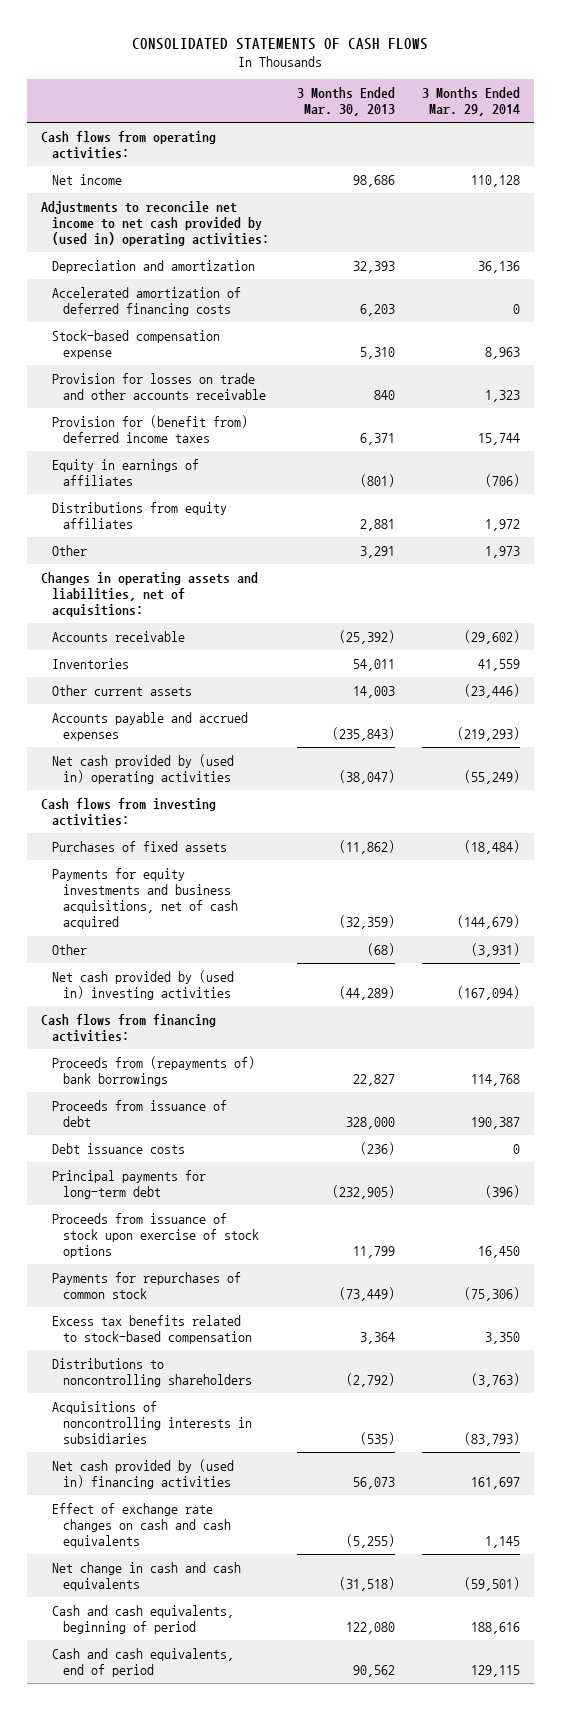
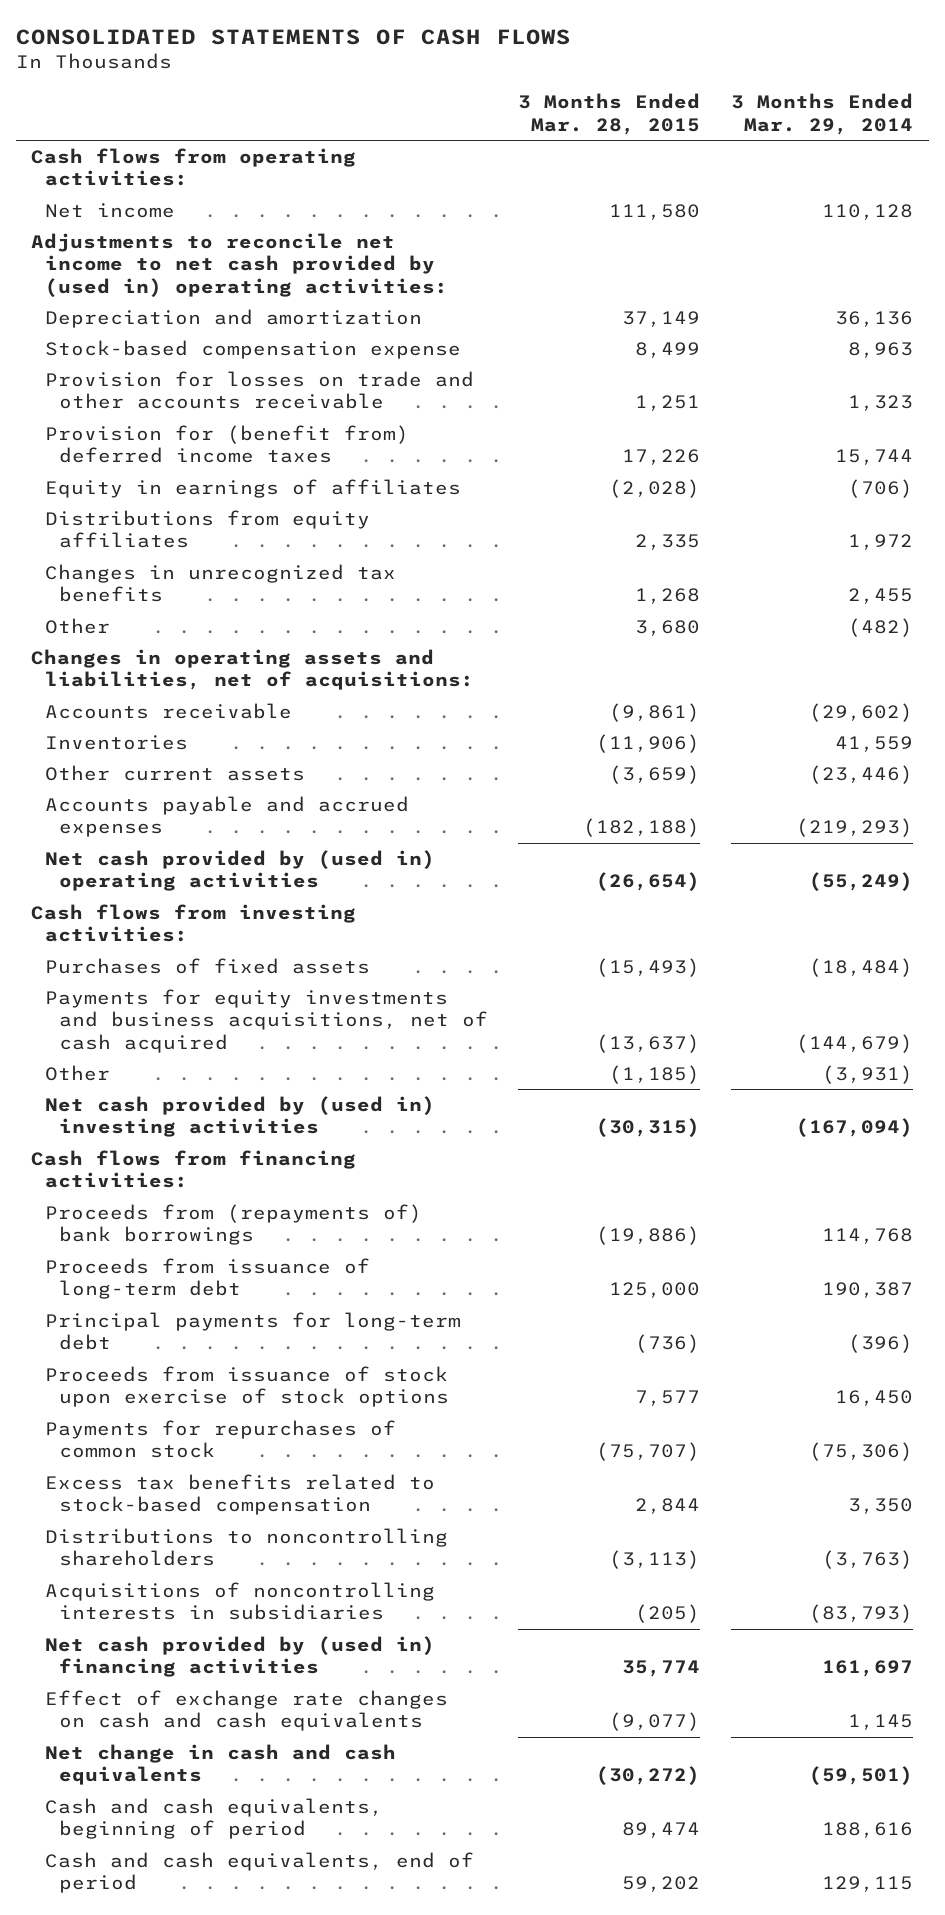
- | 3 Months Ended Mar. 30, 2013 | 3 Months Ended Mar. 29, 2014
+ | 3 Months Ended Mar. 28, 2015 | 3 Months Ended Mar. 29, 2014
- Accelerated amortization of deferred financing costs | 6,203 | 0
- Other | 3,291 | 1,973
+ Changes in unrecognized tax benefits | 1,268 | 2,455
+ Other | 3,680 | (482)
- Proceeds from issuance of debt | 328,000 | 190,387
- Debt issuance costs | (236) | 0
+ Proceeds from issuance of long-term debt | 125,000 | 190,387

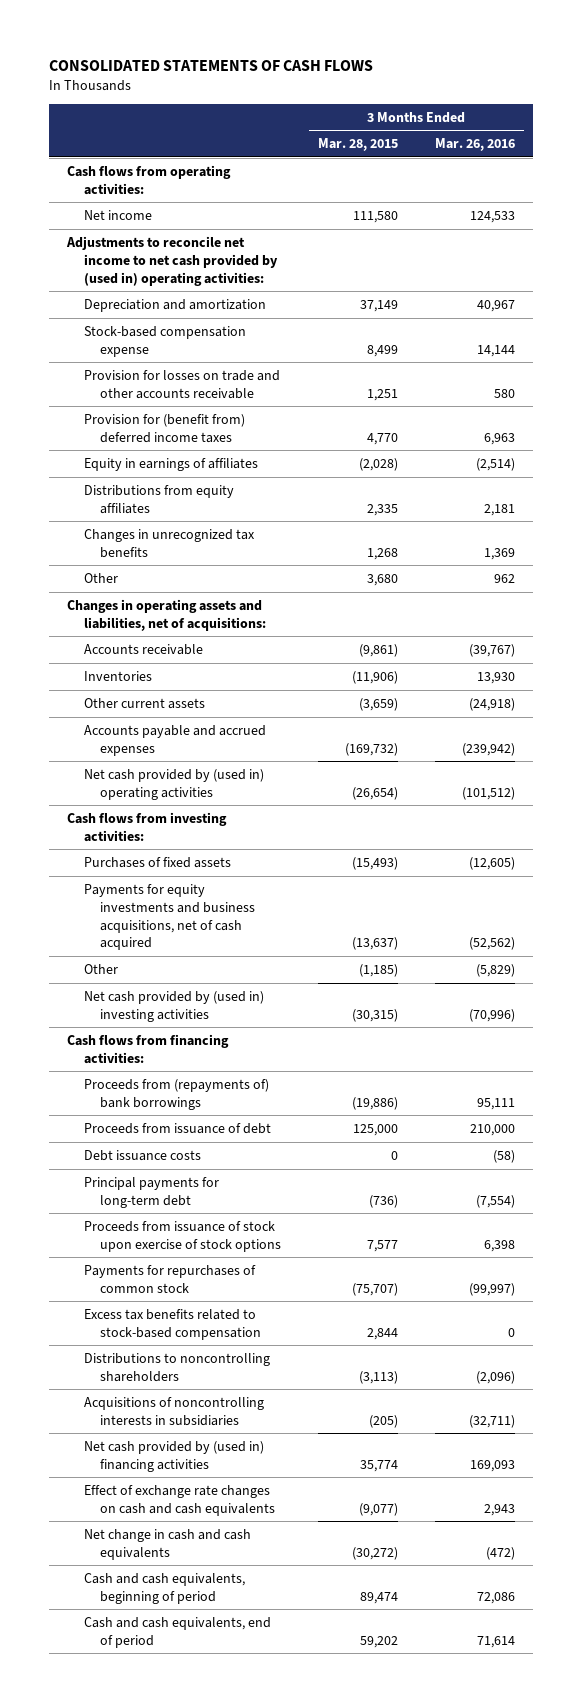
- | 3 Months Ended Mar. 28, 2015 | 3 Months Ended Mar. 29, 2014
+ | 3 Months Ended Mar. 28, 2015 | 3 Months Ended Mar. 26, 2016
- Provision for (benefit from) deferred income taxes | 17,226 | 15,744
+ Provision for (benefit from) deferred income taxes | 4,770 | 6,963
- Accounts payable and accrued expenses | (182,188) | (219,293)
+ Accounts payable and accrued expenses | (169,732) | (239,942)
- Proceeds from issuance of long-term debt | 125,000 | 190,387
+ Proceeds from issuance of debt | 125,000 | 210,000
+ Debt issuance costs | 0 | (58)

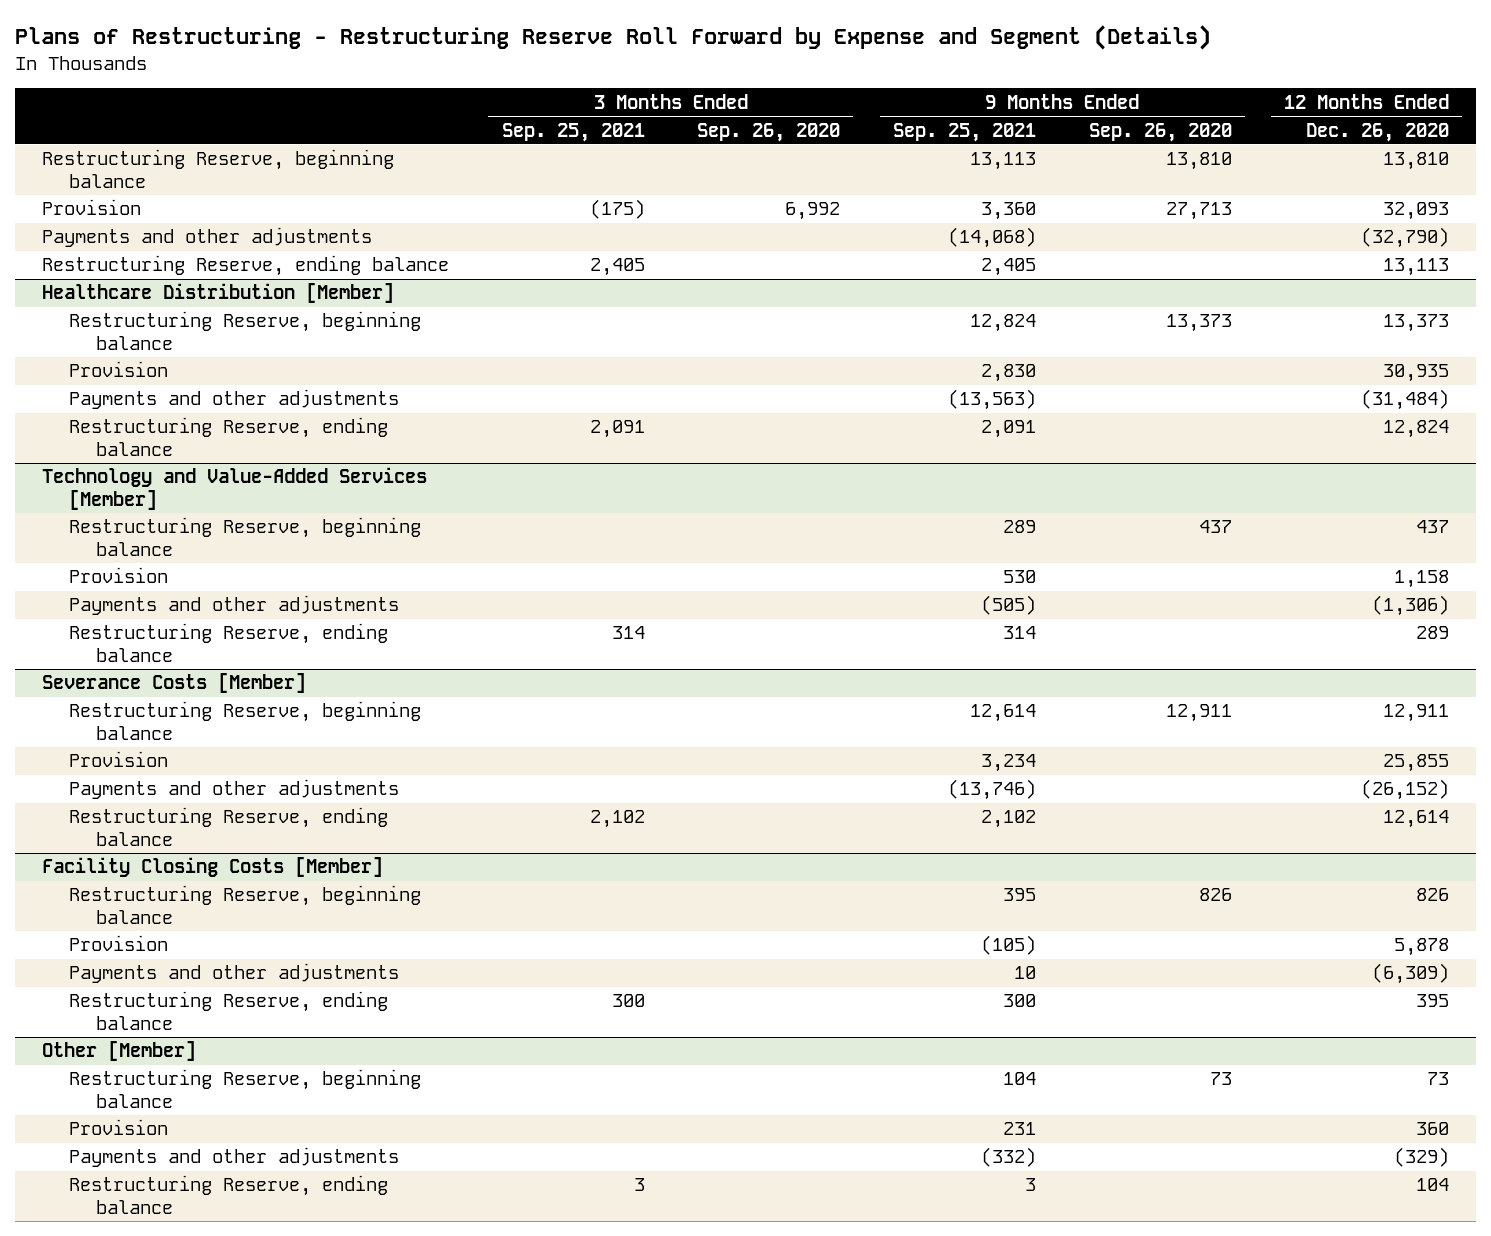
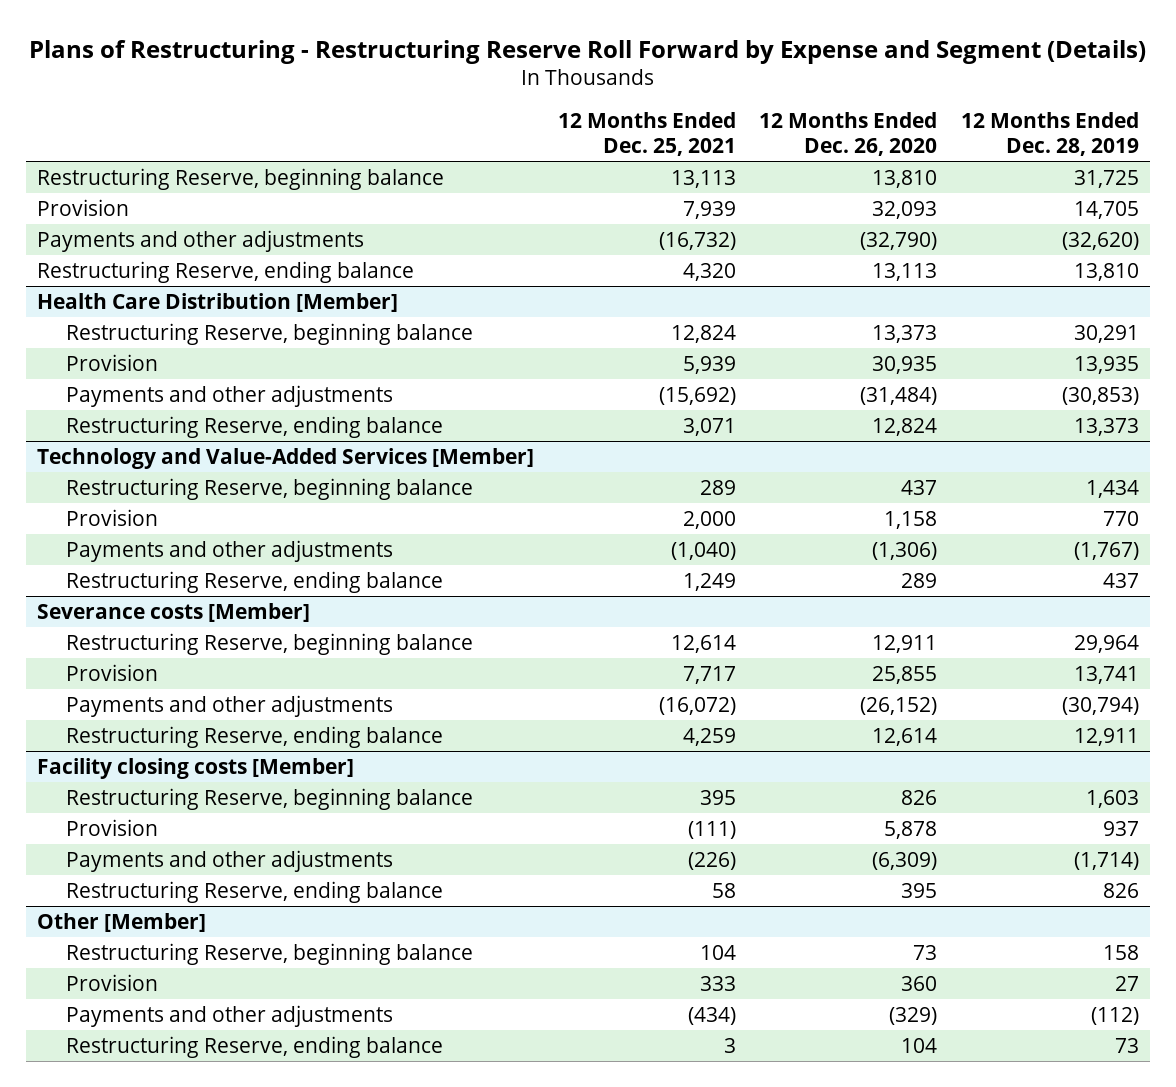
- | 3 Months Ended Sep. 25, 2021 | 3 Months Ended Sep. 26, 2020 | 9 Months Ended Sep. 25, 2021 | 9 Months Ended Sep. 26, 2020 | 12 Months Ended Dec. 26, 2020
+ | 12 Months Ended Dec. 25, 2021 | 12 Months Ended Dec. 26, 2020 | 12 Months Ended Dec. 28, 2019
- Healthcare Distribution [Member]
+ Health Care Distribution [Member]
- Severance Costs [Member]
+ Severance costs [Member]
- Facility Closing Costs [Member]
+ Facility closing costs [Member]

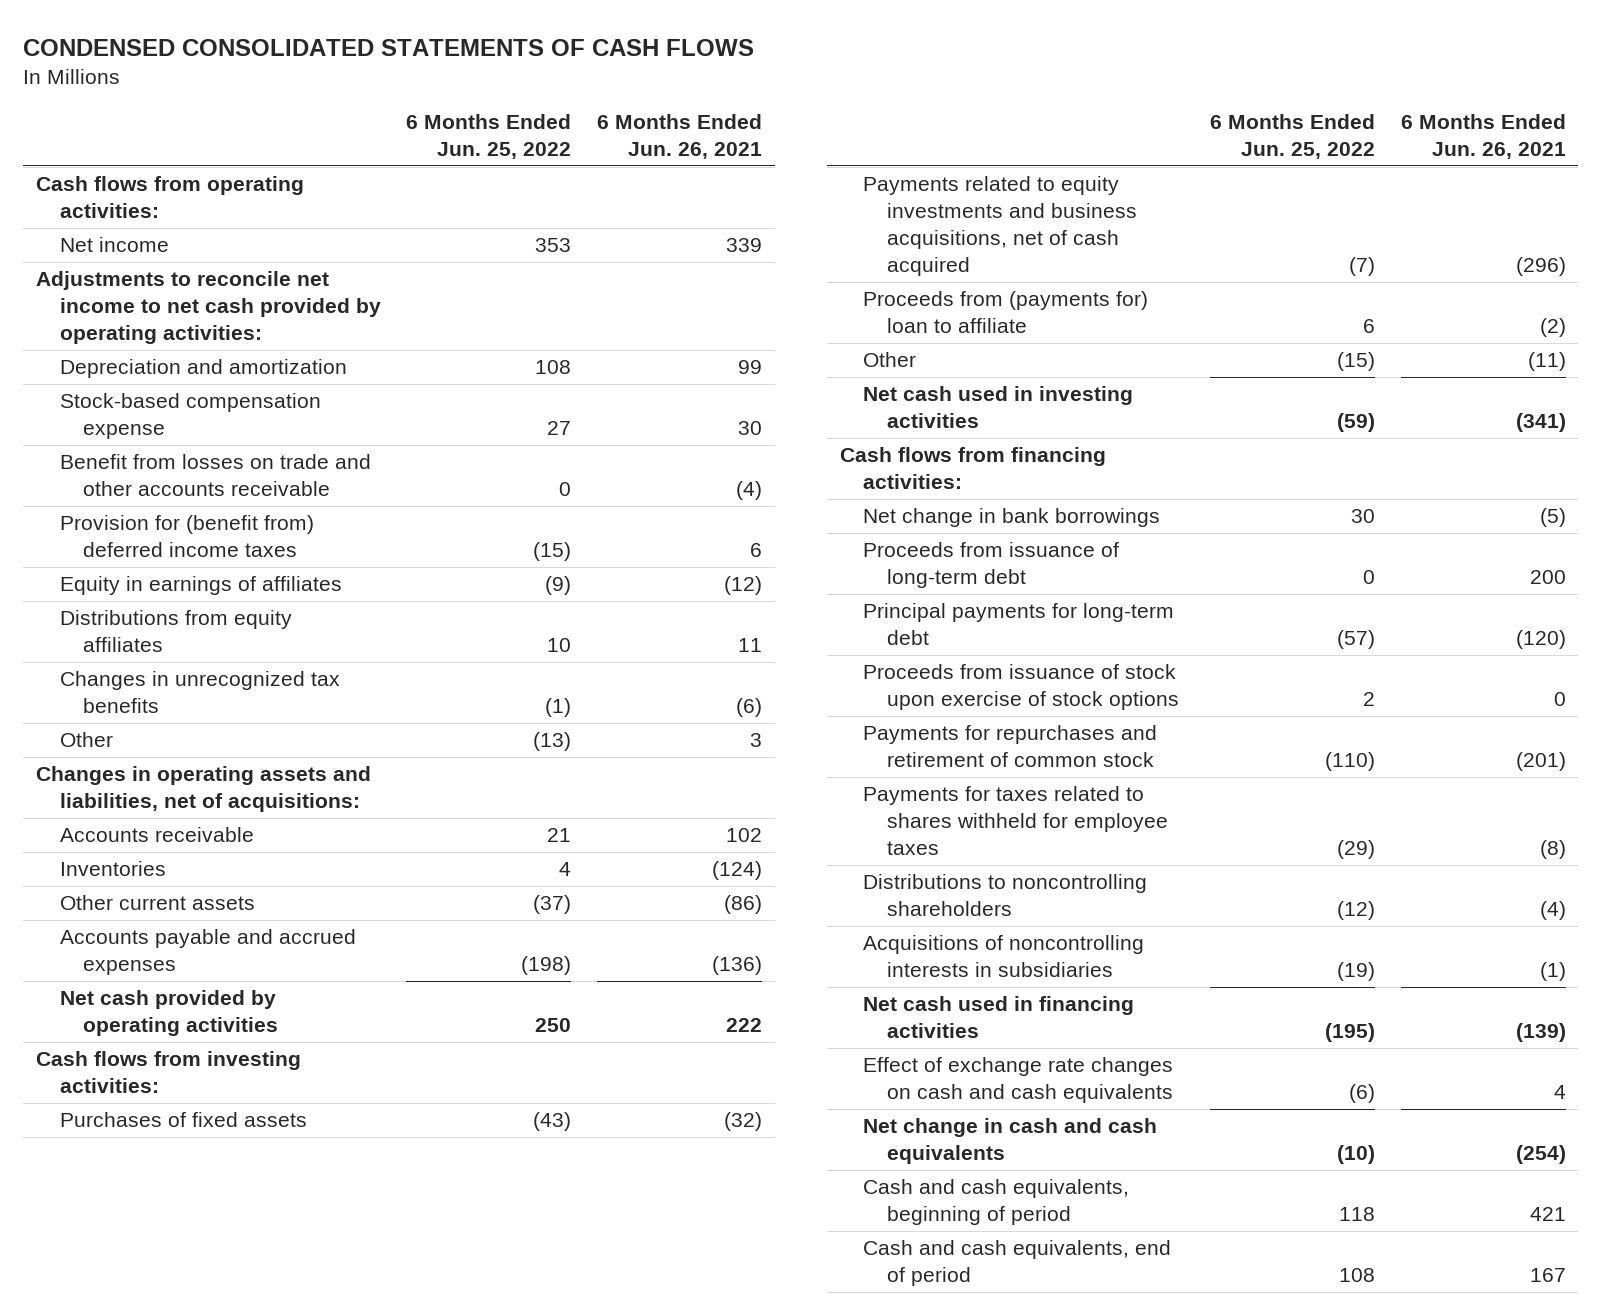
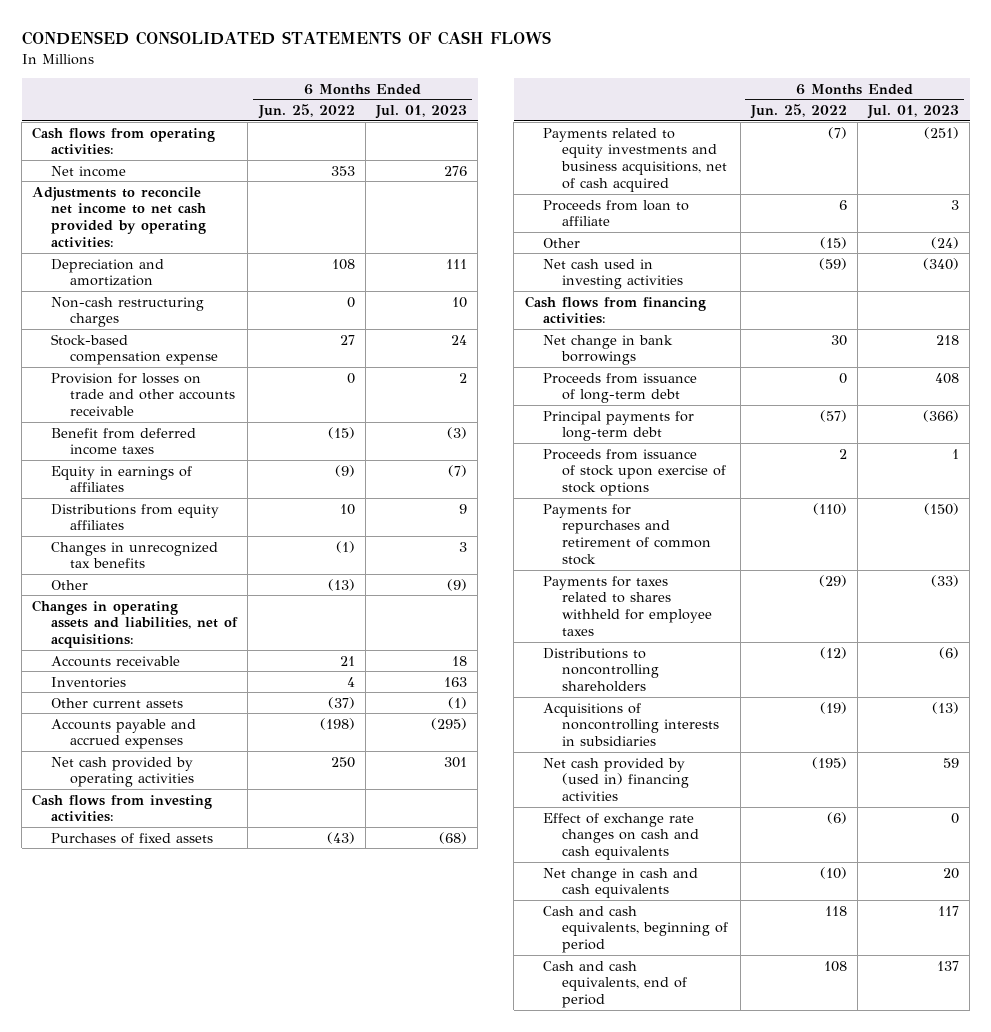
- | 6 Months Ended Jun. 25, 2022 | 6 Months Ended Jun. 26, 2021
+ | 6 Months Ended Jun. 25, 2022 | 6 Months Ended Jul. 01, 2023
+ Non-cash restructuring charges | 0 | 10
- Benefit from losses on trade and other accounts receivable | 0 | (4)
- Provision for (benefit from) deferred income taxes | (15) | 6
+ Provision for losses on trade and other accounts receivable | 0 | 2
+ Benefit from deferred income taxes | (15) | (3)
- Proceeds from (payments for) loan to affiliate | 6 | (2)
+ Proceeds from loan to affiliate | 6 | 3
- Net cash used in financing activities | (195) | (139)
+ Net cash provided by (used in) financing activities | (195) | 59

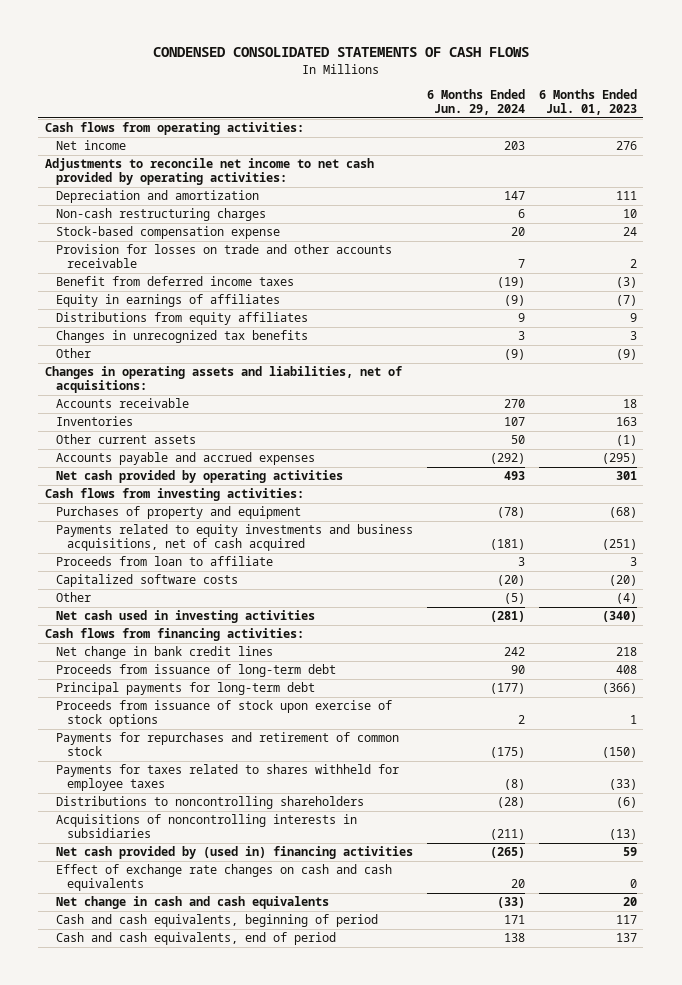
- | 6 Months Ended Jun. 25, 2022 | 6 Months Ended Jul. 01, 2023
+ | 6 Months Ended Jun. 29, 2024 | 6 Months Ended Jul. 01, 2023
- Purchases of fixed assets | (43) | (68)
+ Purchases of property and equipment | (78) | (68)
- Other | (15) | (24)
+ Capitalized software costs | (20) | (20)
+ Other | (5) | (4)
- Net change in bank borrowings | 30 | 218
+ Net change in bank credit lines | 242 | 218

